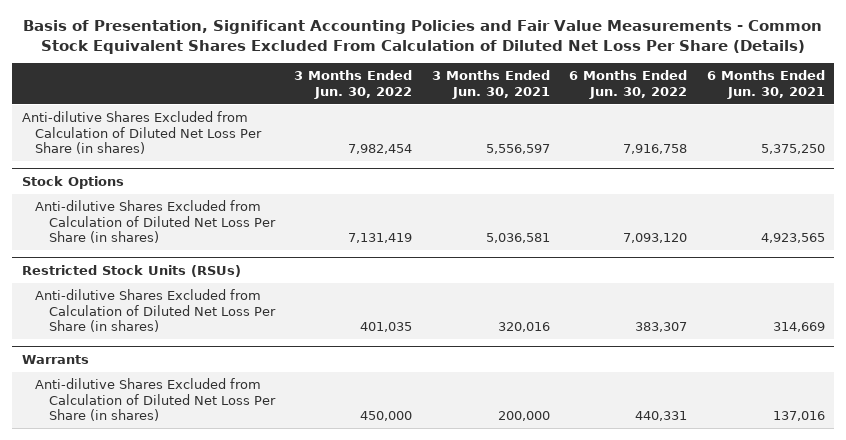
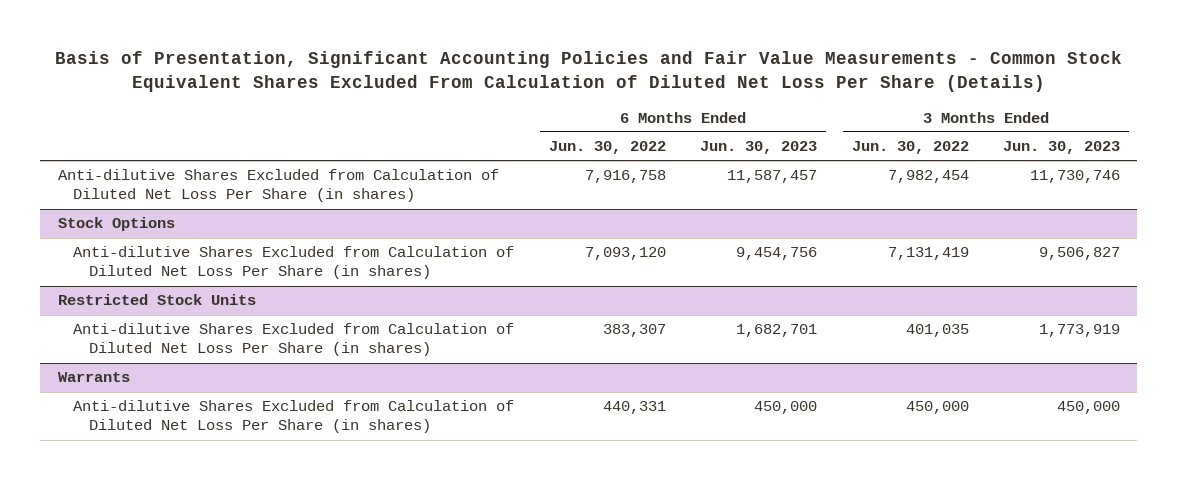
- | 3 Months Ended Jun. 30, 2022 | 3 Months Ended Jun. 30, 2021 | 6 Months Ended Jun. 30, 2022 | 6 Months Ended Jun. 30, 2021
+ | 6 Months Ended Jun. 30, 2022 | 6 Months Ended Jun. 30, 2023 | 3 Months Ended Jun. 30, 2022 | 3 Months Ended Jun. 30, 2023
- Restricted Stock Units (RSUs)
+ Restricted Stock Units

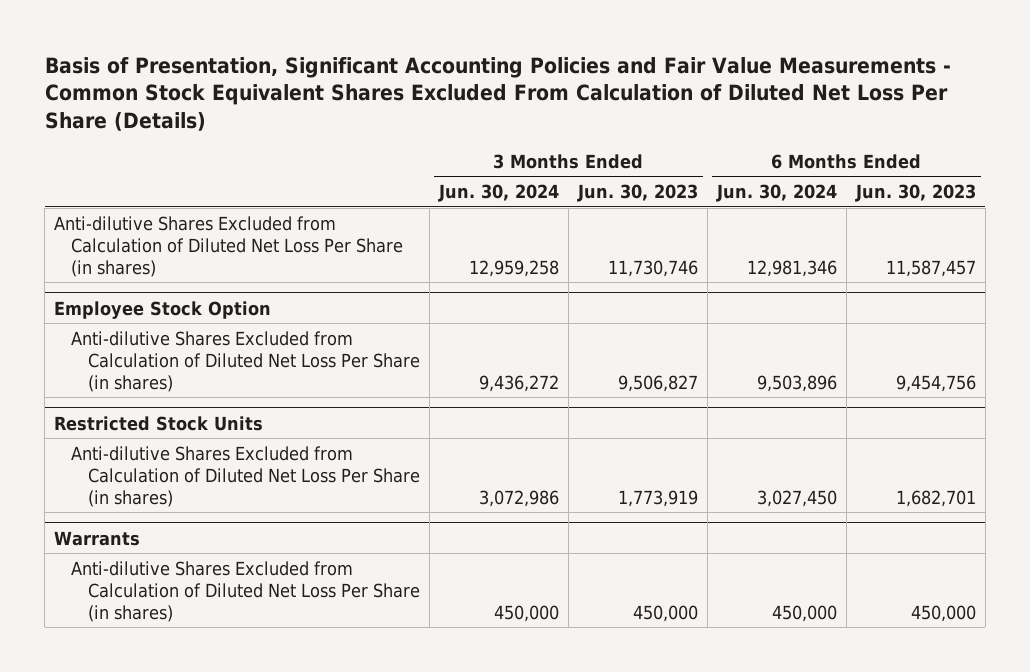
- | 6 Months Ended Jun. 30, 2022 | 6 Months Ended Jun. 30, 2023 | 3 Months Ended Jun. 30, 2022 | 3 Months Ended Jun. 30, 2023
+ | 3 Months Ended Jun. 30, 2024 | 3 Months Ended Jun. 30, 2023 | 6 Months Ended Jun. 30, 2024 | 6 Months Ended Jun. 30, 2023
- Stock Options
+ Employee Stock Option

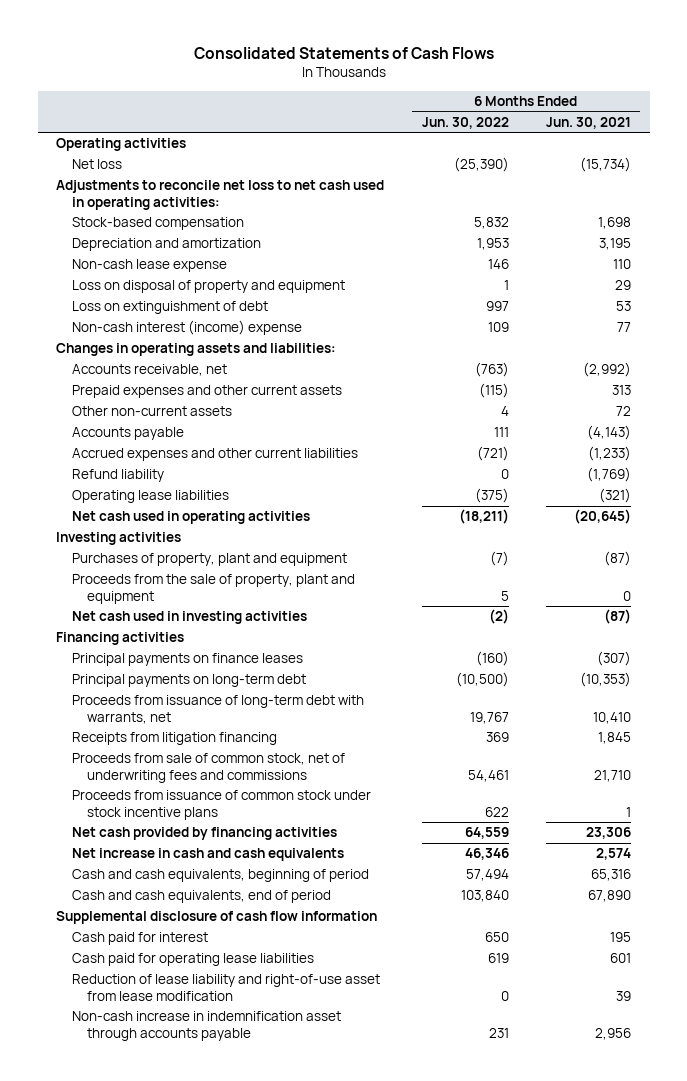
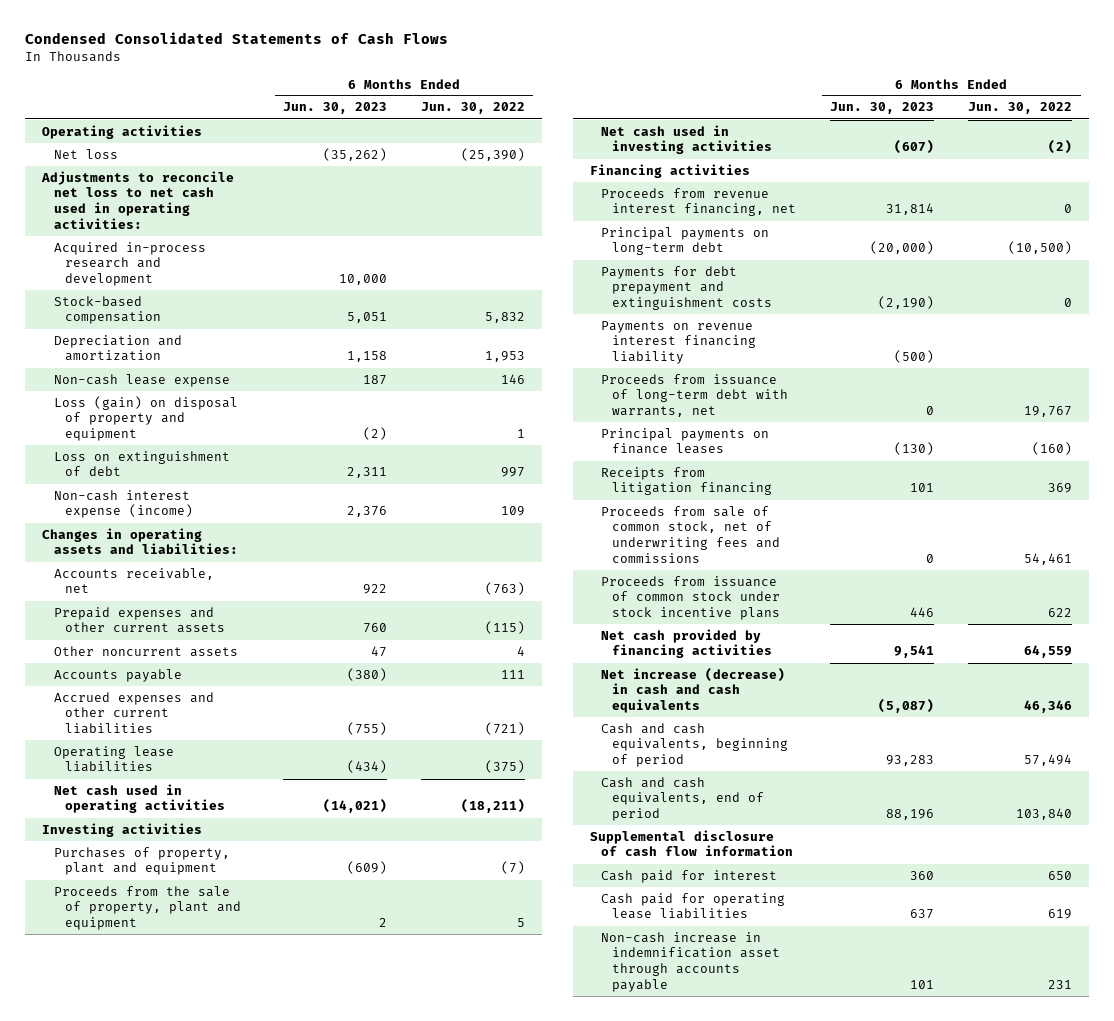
- Consolidated Statements of Cash Flows
+ Condensed Consolidated Statements of Cash Flows
- | 6 Months Ended Jun. 30, 2022 | 6 Months Ended Jun. 30, 2021
+ | 6 Months Ended Jun. 30, 2023 | 6 Months Ended Jun. 30, 2022
+ Acquired in-process research and development | 10,000 |
- Loss on disposal of property and equipment | 1 | 29
+ Loss (gain) on disposal of property and equipment | (2) | 1
- Non-cash interest (income) expense | 109 | 77
+ Non-cash interest expense (income) | 2,376 | 109
- Other non-current assets | 4 | 72
+ Other noncurrent assets | 47 | 4
- Refund liability | 0 | (1,769)
+ Proceeds from revenue interest financing, net | 31,814 | 0
+ Payments for debt prepayment and extinguishment costs | (2,190) | 0
+ Payments on revenue interest financing liability | (500) |
moved down: Principal payments on finance leases | (130) | (160)
- Net increase in cash and cash equivalents | 46,346 | 2,574
+ Net increase (decrease) in cash and cash equivalents | (5,087) | 46,346
- Reduction of lease liability and right-of-use asset from lease modification | 0 | 39

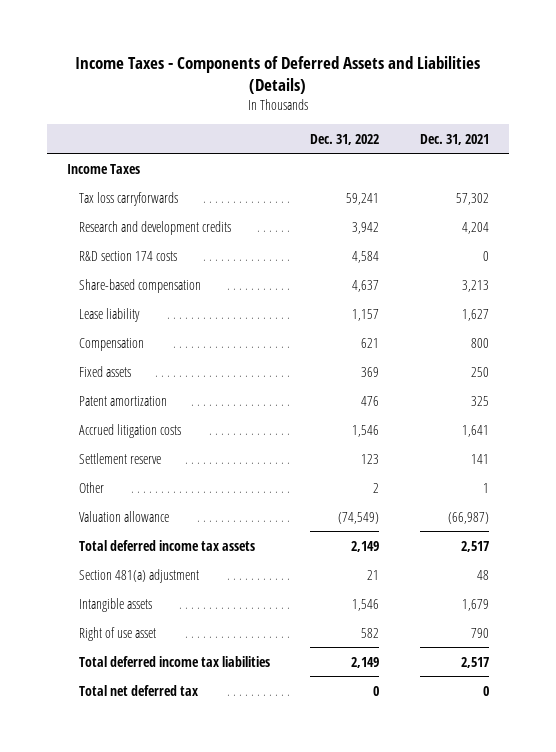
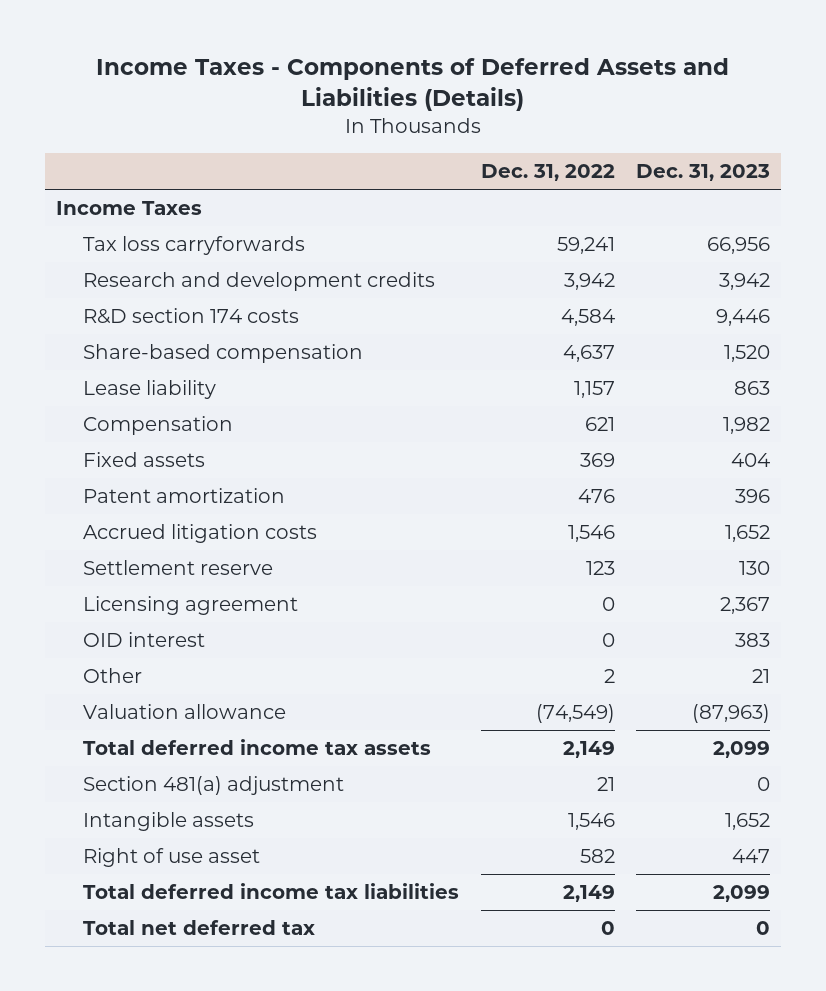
- | Dec. 31, 2022 | Dec. 31, 2021
+ | Dec. 31, 2022 | Dec. 31, 2023
+ Licensing agreement | 0 | 2,367
+ OID interest | 0 | 383

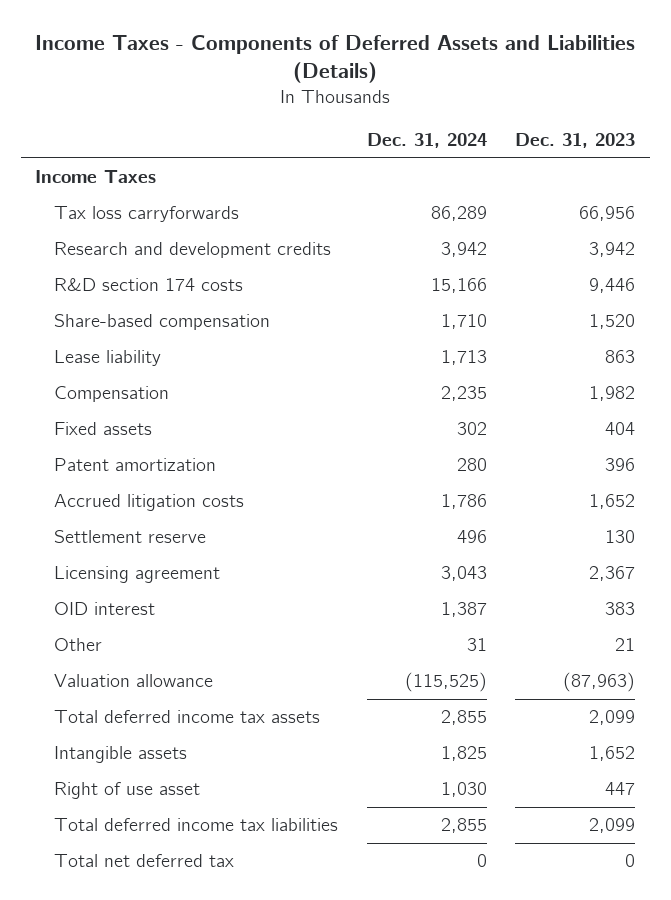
- | Dec. 31, 2022 | Dec. 31, 2023
+ | Dec. 31, 2024 | Dec. 31, 2023
- Section 481(a) adjustment | 21 | 0

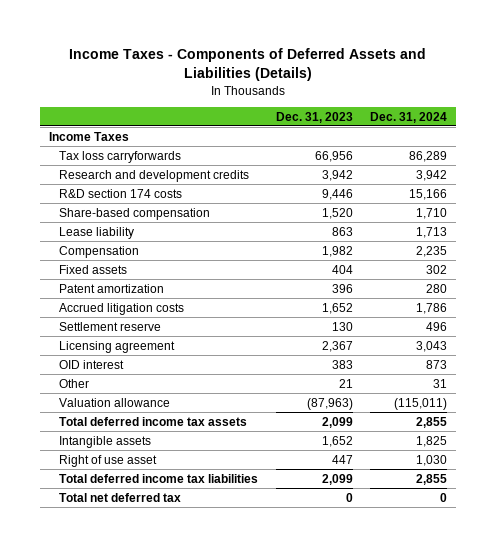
- | Dec. 31, 2024 | Dec. 31, 2023
+ | Dec. 31, 2023 | Dec. 31, 2024
- OID interest | 1,387 | 383
+ OID interest | 383 | 873
- Valuation allowance | (115,525) | (87,963)
+ Valuation allowance | (87,963) | (115,011)

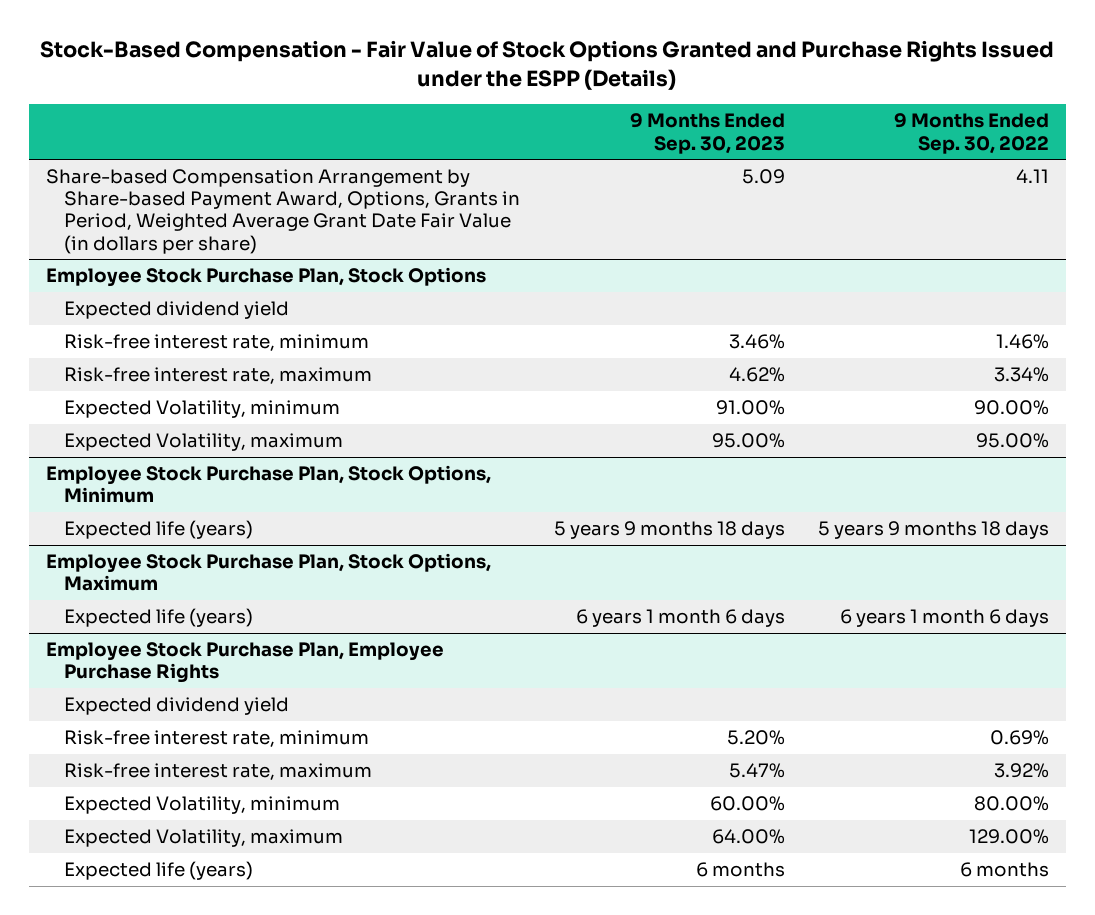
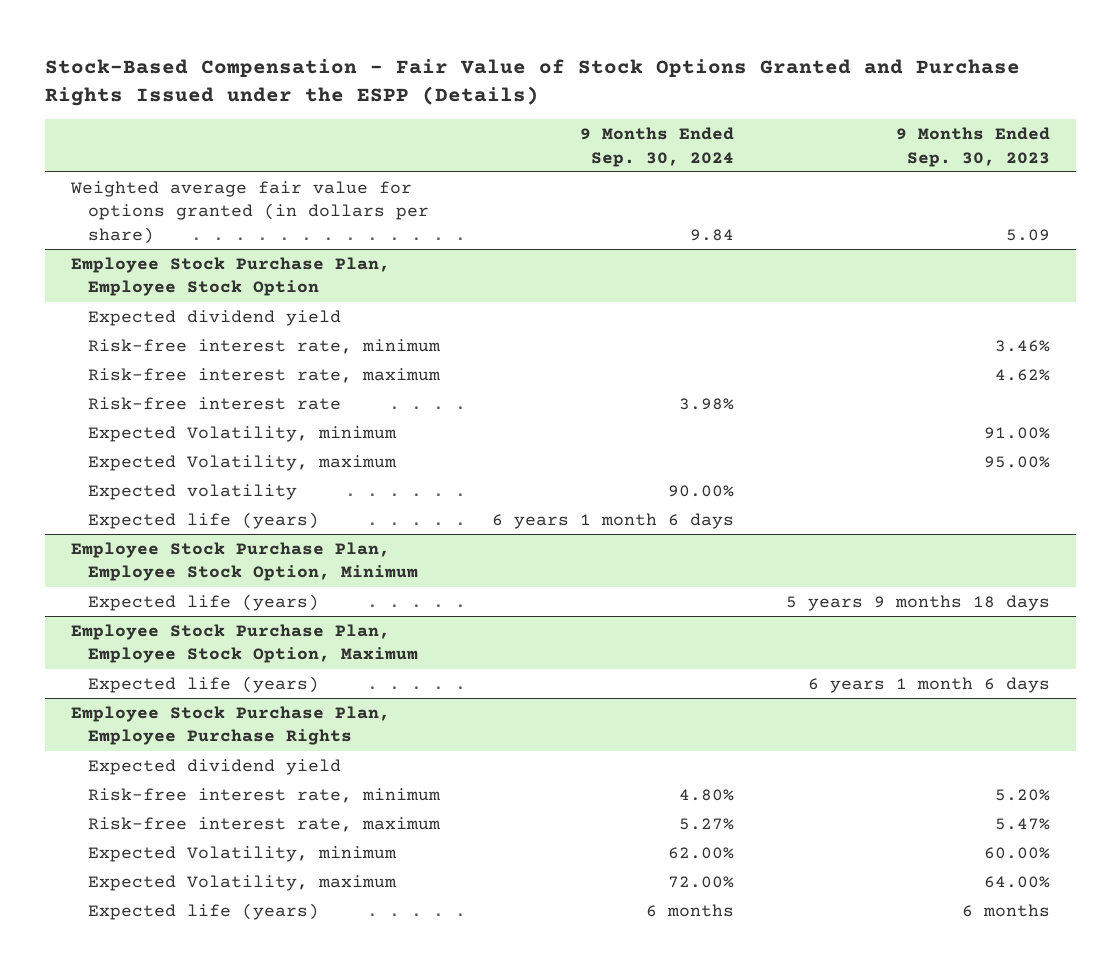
- | 9 Months Ended Sep. 30, 2023 | 9 Months Ended Sep. 30, 2022
+ | 9 Months Ended Sep. 30, 2024 | 9 Months Ended Sep. 30, 2023
- Share-based Compensation Arrangement by Share-based Payment Award, Options, Grants in Period, Weighted Average Grant Date Fair Value (in dollars per share) | 5.09 | 4.11
- Employee Stock Purchase Plan, Stock Options
+ Weighted average fair value for options granted (in dollars per share) | 9.84 | 5.09
+ Employee Stock Purchase Plan, Employee Stock Option
+ Risk-free interest rate | 3.98% |
- Employee Stock Purchase Plan, Stock Options, Minimum
+ Expected volatility | 90.00% |
+ Expected life (years) | 6 years 1 month 6 days |
+ Employee Stock Purchase Plan, Employee Stock Option, Minimum
- Employee Stock Purchase Plan, Stock Options, Maximum
+ Employee Stock Purchase Plan, Employee Stock Option, Maximum

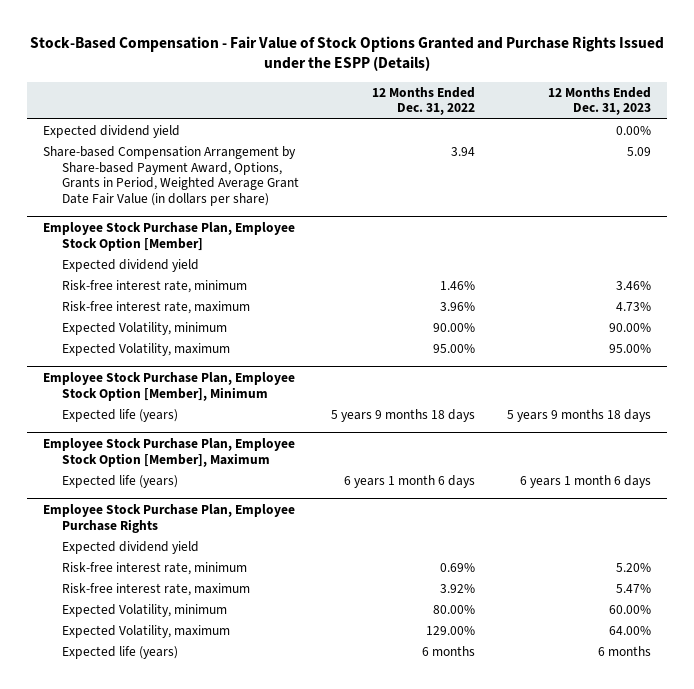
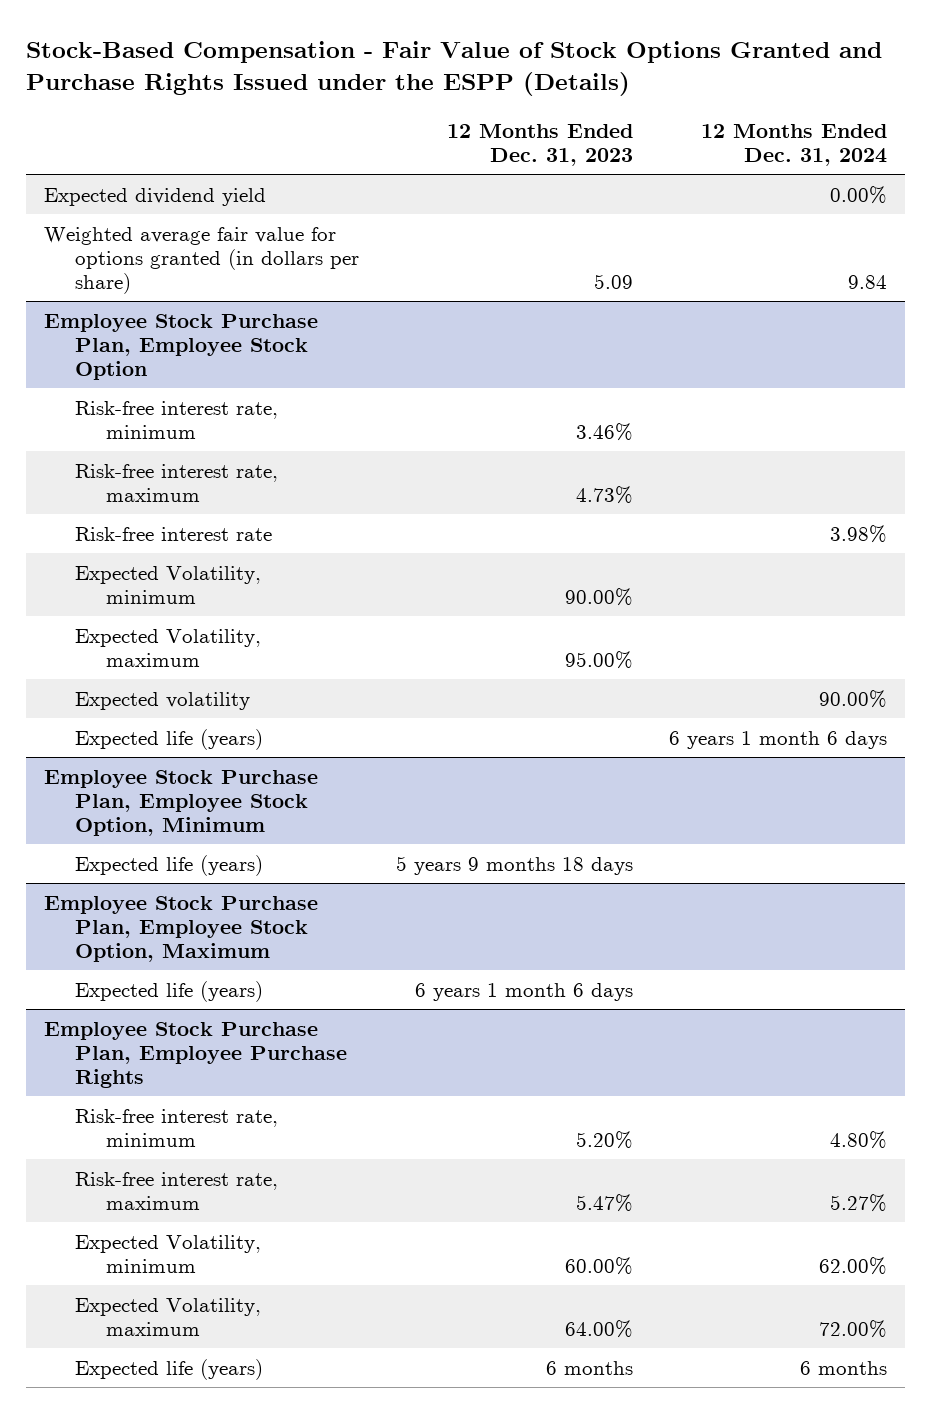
- | 12 Months Ended Dec. 31, 2022 | 12 Months Ended Dec. 31, 2023
+ | 12 Months Ended Dec. 31, 2023 | 12 Months Ended Dec. 31, 2024
- Expected dividend yield | | 0.00%
- Share-based Compensation Arrangement by Share-based Payment Award, Options, Grants in Period, Weighted Average Grant Date Fair Value (in dollars per share) | 3.94 | 5.09
- Employee Stock Purchase Plan, Employee Stock Option [Member]
+ Weighted average fair value for options granted (in dollars per share) | 5.09 | 9.84
+ Employee Stock Purchase Plan, Employee Stock Option
+ Risk-free interest rate | | 3.98%
- Employee Stock Purchase Plan, Employee Stock Option [Member], Minimum
+ Expected volatility | | 90.00%
+ Expected life (years) | | 6 years 1 month 6 days
+ Employee Stock Purchase Plan, Employee Stock Option, Minimum
- Employee Stock Purchase Plan, Employee Stock Option [Member], Maximum
+ Employee Stock Purchase Plan, Employee Stock Option, Maximum
@ Employee Stock Purchase Plan, Employee Purchase Rights
- Expected dividend yield

